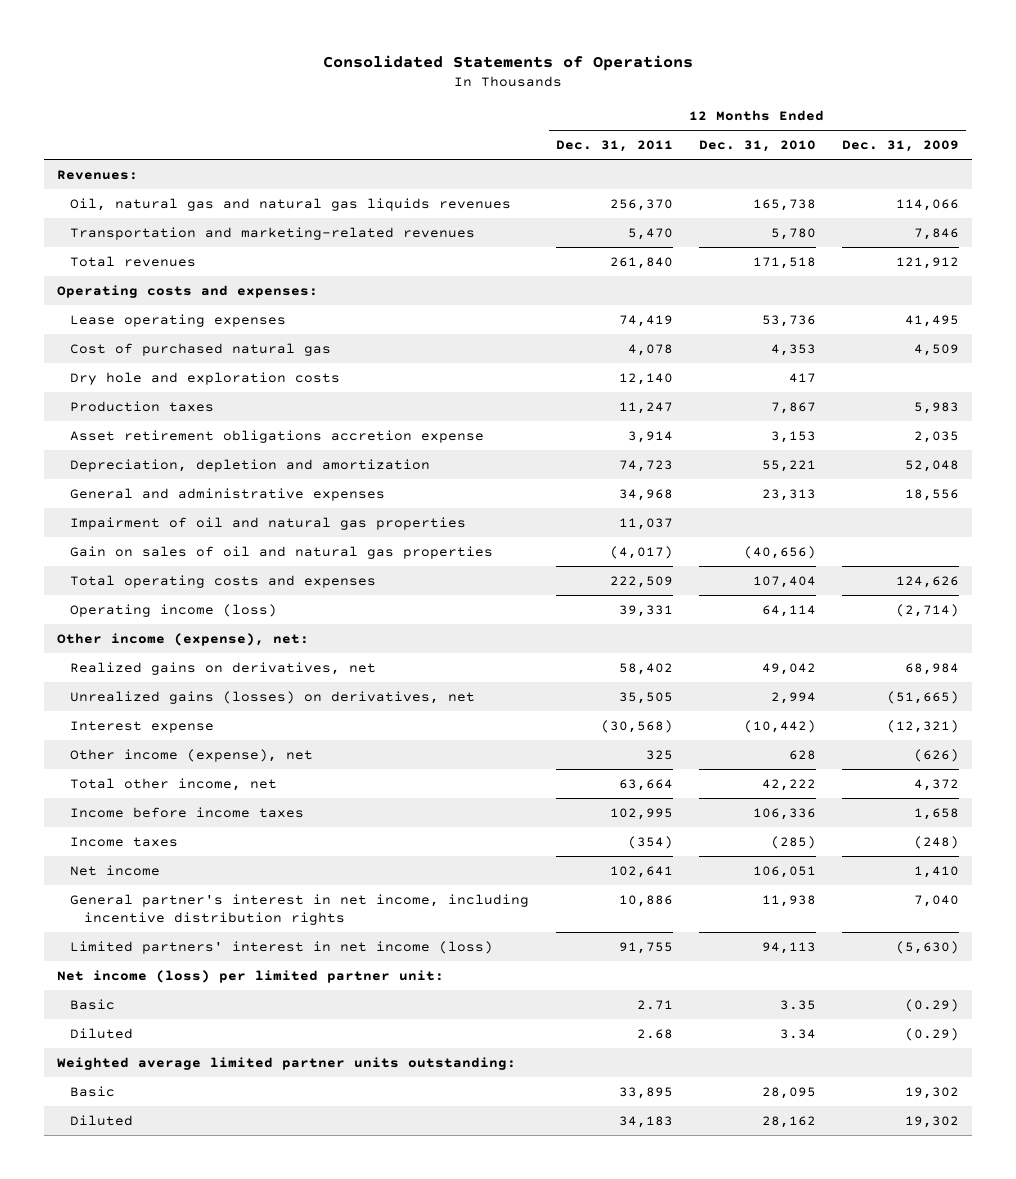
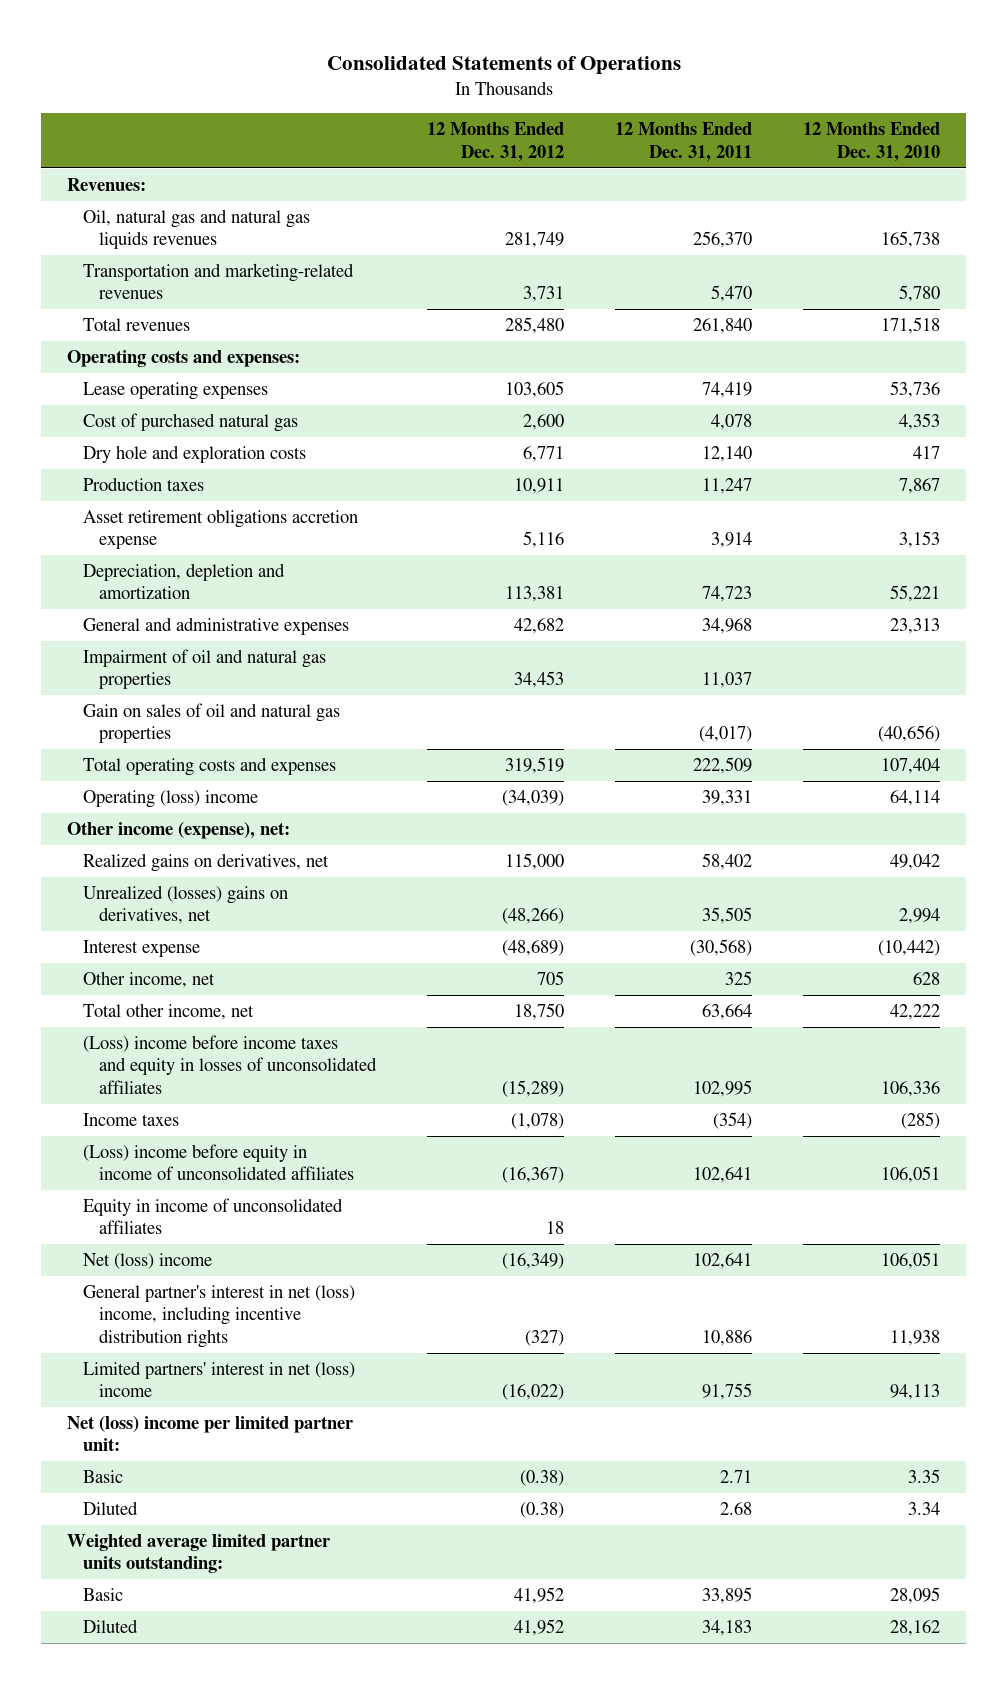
- | 12 Months Ended Dec. 31, 2011 | 12 Months Ended Dec. 31, 2010 | 12 Months Ended Dec. 31, 2009
+ | 12 Months Ended Dec. 31, 2012 | 12 Months Ended Dec. 31, 2011 | 12 Months Ended Dec. 31, 2010
- Operating income (loss) | 39,331 | 64,114 | (2,714)
+ Operating (loss) income | (34,039) | 39,331 | 64,114
- Unrealized gains (losses) on derivatives, net | 35,505 | 2,994 | (51,665)
+ Unrealized (losses) gains on derivatives, net | (48,266) | 35,505 | 2,994
- Other income (expense), net | 325 | 628 | (626)
+ Other income, net | 705 | 325 | 628
- Income before income taxes | 102,995 | 106,336 | 1,658
+ (Loss) income before income taxes and equity in losses of unconsolidated affiliates | (15,289) | 102,995 | 106,336
- Net income | 102,641 | 106,051 | 1,410
- General partner's interest in net income, including incentive distribution rights | 10,886 | 11,938 | 7,040
- Limited partners' interest in net income (loss) | 91,755 | 94,113 | (5,630)
- Net income (loss) per limited partner unit:
+ (Loss) income before equity in income of unconsolidated affiliates | (16,367) | 102,641 | 106,051
+ Equity in income of unconsolidated affiliates | 18 | |
+ Net (loss) income | (16,349) | 102,641 | 106,051
+ General partner's interest in net (loss) income, including incentive distribution rights | (327) | 10,886 | 11,938
+ Limited partners' interest in net (loss) income | (16,022) | 91,755 | 94,113
+ Net (loss) income per limited partner unit:

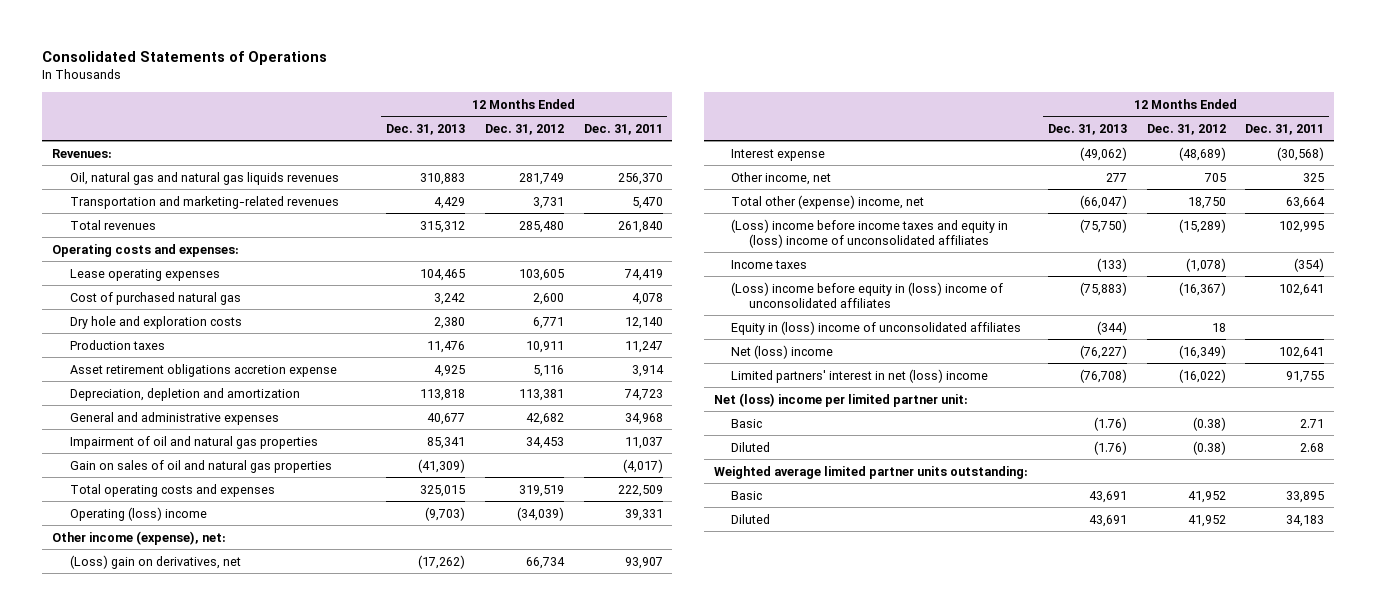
- | 12 Months Ended Dec. 31, 2012 | 12 Months Ended Dec. 31, 2011 | 12 Months Ended Dec. 31, 2010
+ | 12 Months Ended Dec. 31, 2013 | 12 Months Ended Dec. 31, 2012 | 12 Months Ended Dec. 31, 2011
- Realized gains on derivatives, net | 115,000 | 58,402 | 49,042
- Unrealized (losses) gains on derivatives, net | (48,266) | 35,505 | 2,994
+ (Loss) gain on derivatives, net | (17,262) | 66,734 | 93,907
- Total other income, net | 18,750 | 63,664 | 42,222
- (Loss) income before income taxes and equity in losses of unconsolidated affiliates | (15,289) | 102,995 | 106,336
+ Total other (expense) income, net | (66,047) | 18,750 | 63,664
+ (Loss) income before income taxes and equity in (loss) income of unconsolidated affiliates | (75,750) | (15,289) | 102,995
- (Loss) income before equity in income of unconsolidated affiliates | (16,367) | 102,641 | 106,051
- Equity in income of unconsolidated affiliates | 18 | |
+ (Loss) income before equity in (loss) income of unconsolidated affiliates | (75,883) | (16,367) | 102,641
+ Equity in (loss) income of unconsolidated affiliates | (344) | 18 |
- General partner's interest in net (loss) income, including incentive distribution rights | (327) | 10,886 | 11,938

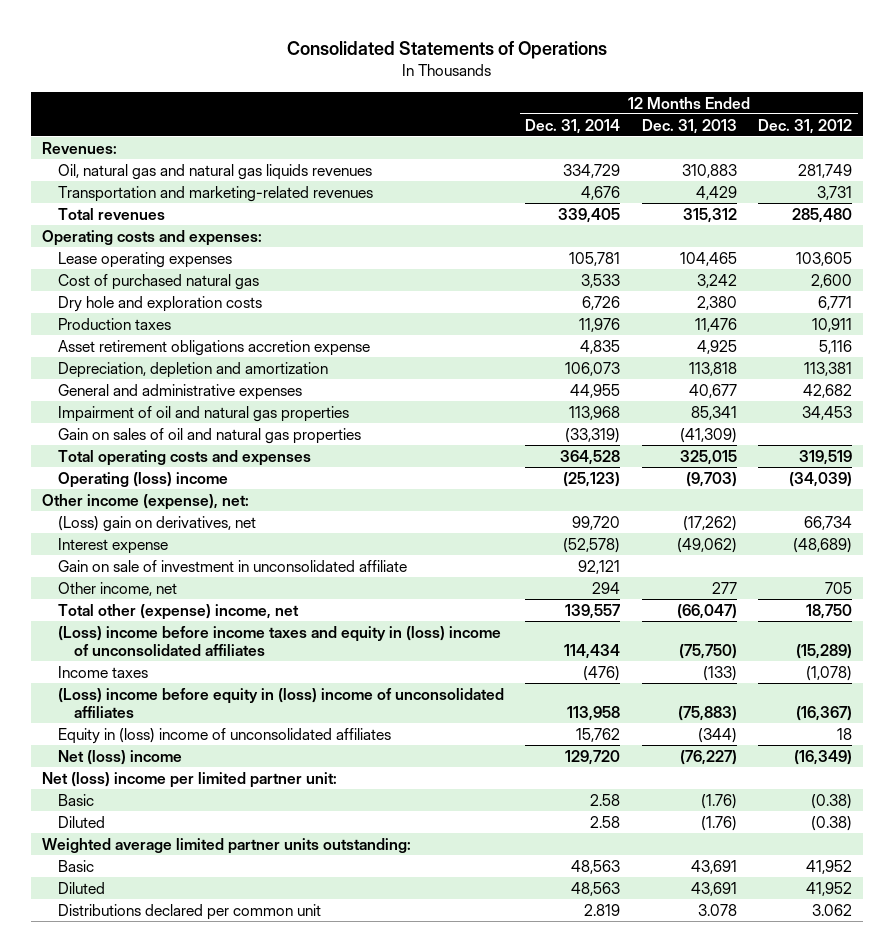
- | 12 Months Ended Dec. 31, 2013 | 12 Months Ended Dec. 31, 2012 | 12 Months Ended Dec. 31, 2011
+ | 12 Months Ended Dec. 31, 2014 | 12 Months Ended Dec. 31, 2013 | 12 Months Ended Dec. 31, 2012
+ Gain on sale of investment in unconsolidated affiliate | 92,121 | |
- Limited partners' interest in net (loss) income | (76,708) | (16,022) | 91,755
+ Distributions declared per common unit | 2.819 | 3.078 | 3.062

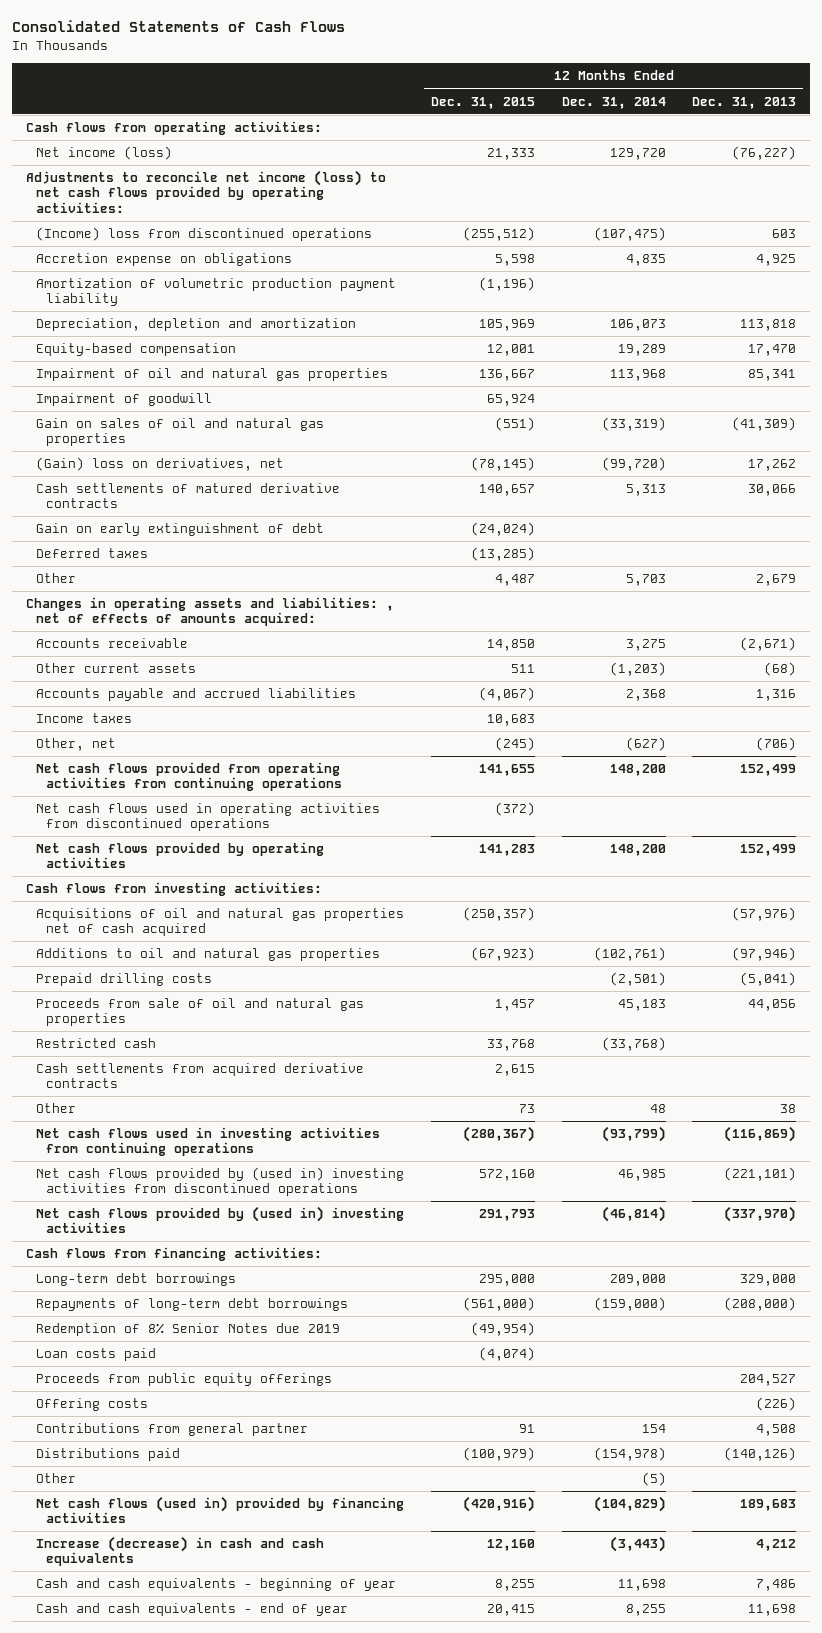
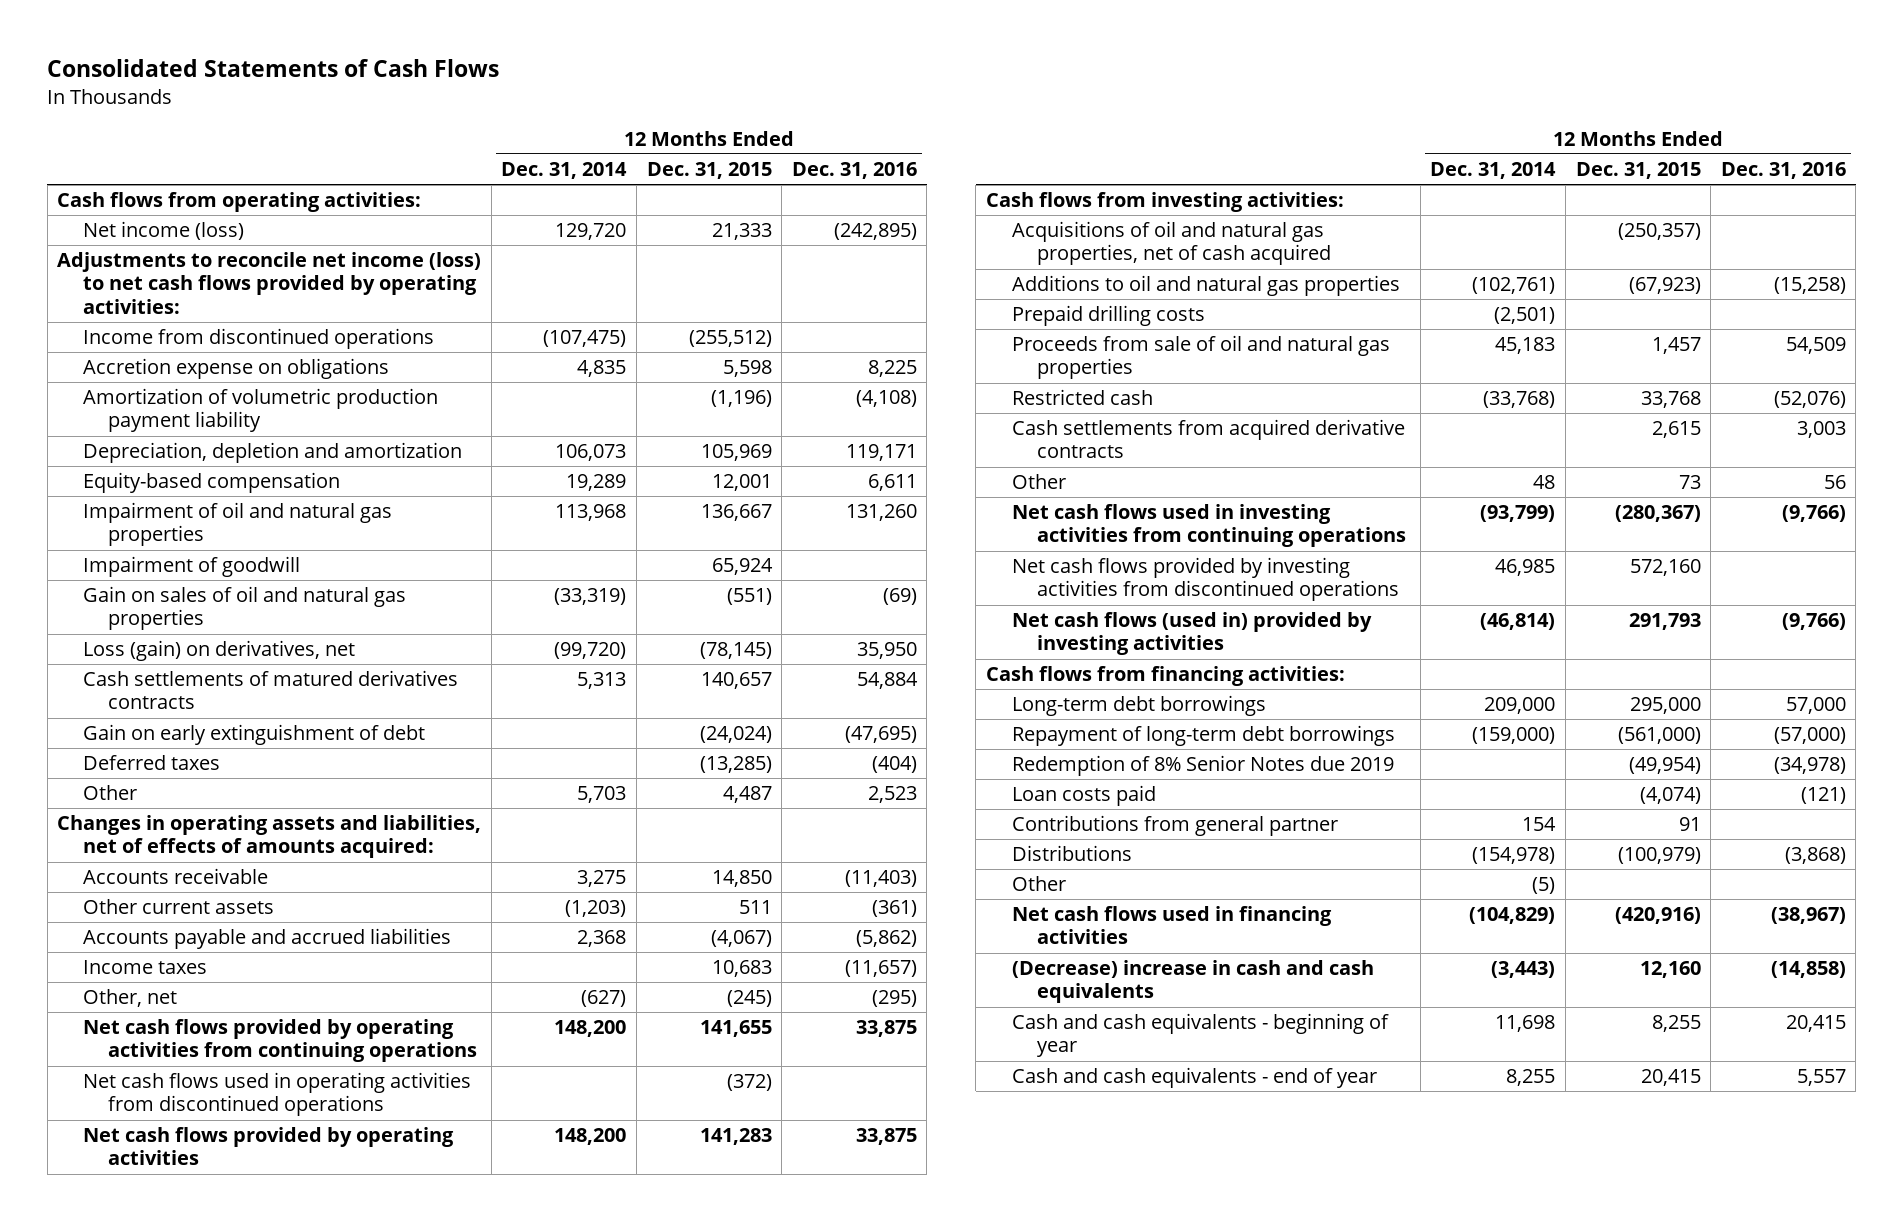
- | 12 Months Ended Dec. 31, 2015 | 12 Months Ended Dec. 31, 2014 | 12 Months Ended Dec. 31, 2013
+ | 12 Months Ended Dec. 31, 2014 | 12 Months Ended Dec. 31, 2015 | 12 Months Ended Dec. 31, 2016
- (Income) loss from discontinued operations | (255,512) | (107,475) | 603
+ Income from discontinued operations | (107,475) | (255,512) |
- (Gain) loss on derivatives, net | (78,145) | (99,720) | 17,262
- Cash settlements of matured derivative contracts | 140,657 | 5,313 | 30,066
+ Loss (gain) on derivatives, net | (99,720) | (78,145) | 35,950
+ Cash settlements of matured derivatives contracts | 5,313 | 140,657 | 54,884
- Changes in operating assets and liabilities: , net of effects of amounts acquired:
+ Changes in operating assets and liabilities, net of effects of amounts acquired:
- Net cash flows provided from operating activities from continuing operations | 141,655 | 148,200 | 152,499
+ Net cash flows provided by operating activities from continuing operations | 148,200 | 141,655 | 33,875
- Acquisitions of oil and natural gas properties net of cash acquired | (250,357) | | (57,976)
+ Acquisitions of oil and natural gas properties, net of cash acquired | | (250,357) |
- Net cash flows provided by (used in) investing activities from discontinued operations | 572,160 | 46,985 | (221,101)
- Net cash flows provided by (used in) investing activities | 291,793 | (46,814) | (337,970)
+ Net cash flows provided by investing activities from discontinued operations | 46,985 | 572,160 |
+ Net cash flows (used in) provided by investing activities | (46,814) | 291,793 | (9,766)
- Repayments of long-term debt borrowings | (561,000) | (159,000) | (208,000)
+ Repayment of long-term debt borrowings | (159,000) | (561,000) | (57,000)
- Proceeds from public equity offerings | | | 204,527
- Offering costs | | | (226)
- Distributions paid | (100,979) | (154,978) | (140,126)
+ Distributions | (154,978) | (100,979) | (3,868)
- Net cash flows (used in) provided by financing activities | (420,916) | (104,829) | 189,683
- Increase (decrease) in cash and cash equivalents | 12,160 | (3,443) | 4,212
+ Net cash flows used in financing activities | (104,829) | (420,916) | (38,967)
+ (Decrease) increase in cash and cash equivalents | (3,443) | 12,160 | (14,858)

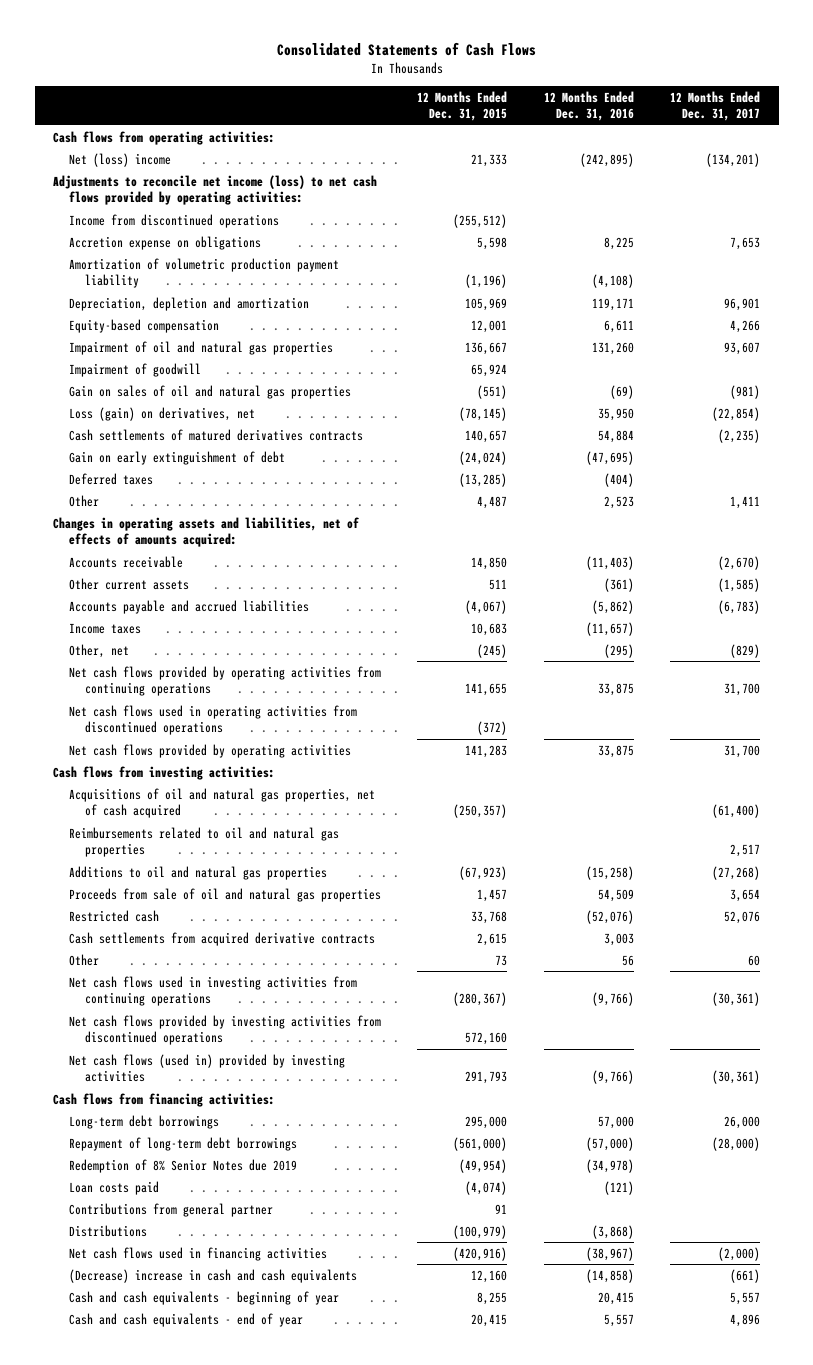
- | 12 Months Ended Dec. 31, 2014 | 12 Months Ended Dec. 31, 2015 | 12 Months Ended Dec. 31, 2016
+ | 12 Months Ended Dec. 31, 2015 | 12 Months Ended Dec. 31, 2016 | 12 Months Ended Dec. 31, 2017
- Net income (loss) | 129,720 | 21,333 | (242,895)
+ Net (loss) income | 21,333 | (242,895) | (134,201)
+ Reimbursements related to oil and natural gas properties | | | 2,517
- Prepaid drilling costs | (2,501) | |
- Other | (5) | |

